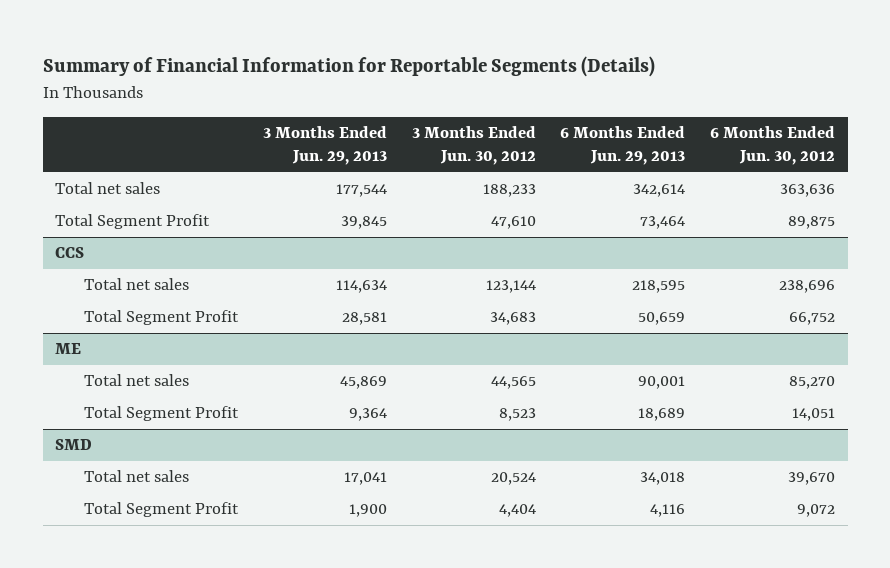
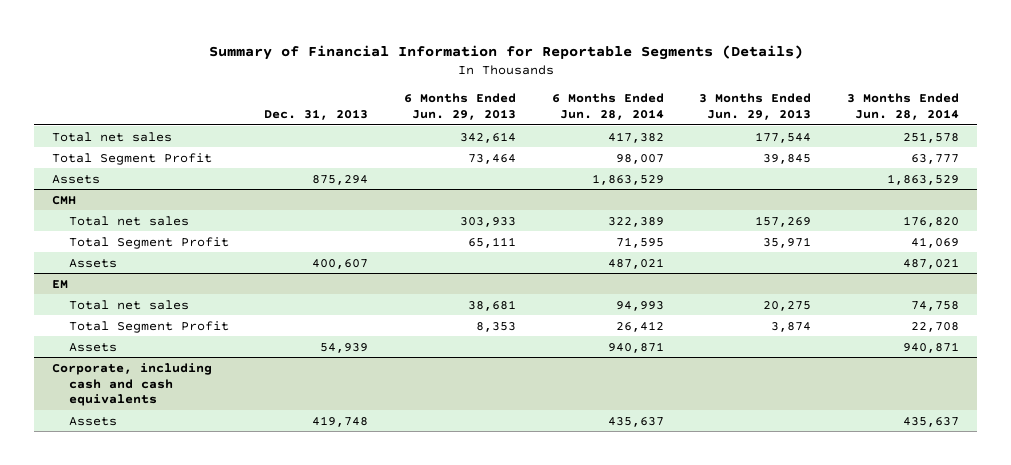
- | 3 Months Ended Jun. 29, 2013 | 3 Months Ended Jun. 30, 2012 | 6 Months Ended Jun. 29, 2013 | 6 Months Ended Jun. 30, 2012
+ | Dec. 31, 2013 | 6 Months Ended Jun. 29, 2013 | 6 Months Ended Jun. 28, 2014 | 3 Months Ended Jun. 29, 2013 | 3 Months Ended Jun. 28, 2014
- CCS
- Total net sales | 114,634 | 123,144 | 218,595 | 238,696
- Total Segment Profit | 28,581 | 34,683 | 50,659 | 66,752
- ME
- Total net sales | 45,869 | 44,565 | 90,001 | 85,270
- Total Segment Profit | 9,364 | 8,523 | 18,689 | 14,051
- SMD
- Total net sales | 17,041 | 20,524 | 34,018 | 39,670
- Total Segment Profit | 1,900 | 4,404 | 4,116 | 9,072
+ Assets | 875,294 | | 1,863,529 | | 1,863,529
+ CMH
+ Total net sales | | 303,933 | 322,389 | 157,269 | 176,820
+ Total Segment Profit | | 65,111 | 71,595 | 35,971 | 41,069
+ Assets | 400,607 | | 487,021 | | 487,021
+ EM
+ Total net sales | | 38,681 | 94,993 | 20,275 | 74,758
+ Total Segment Profit | | 8,353 | 26,412 | 3,874 | 22,708
+ Assets | 54,939 | | 940,871 | | 940,871
+ Corporate, including cash and cash equivalents
+ Assets | 419,748 | | 435,637 | | 435,637

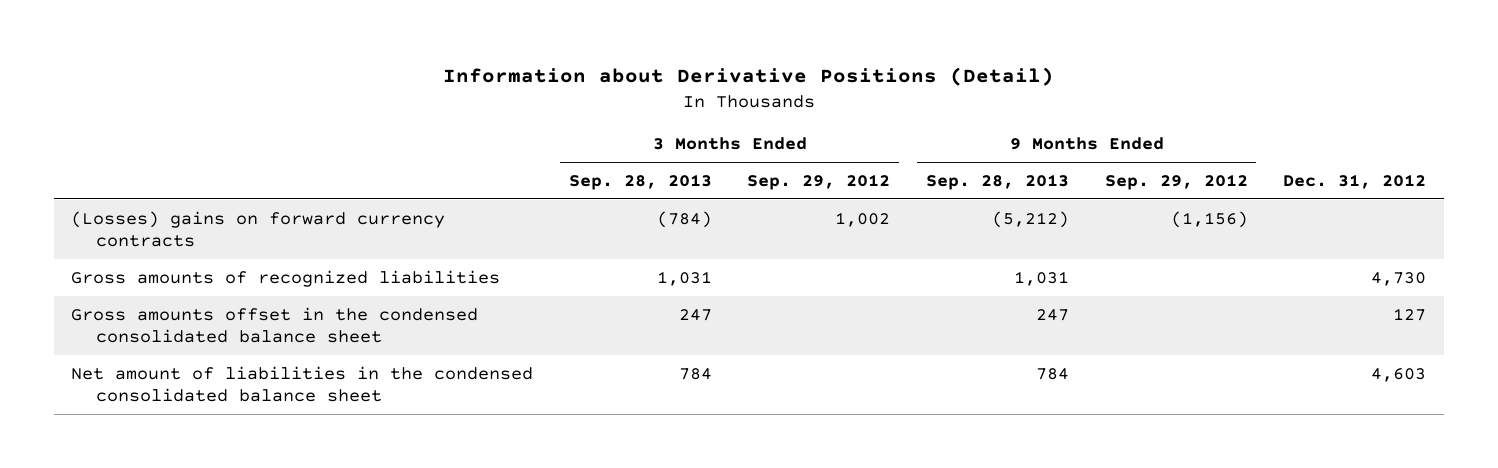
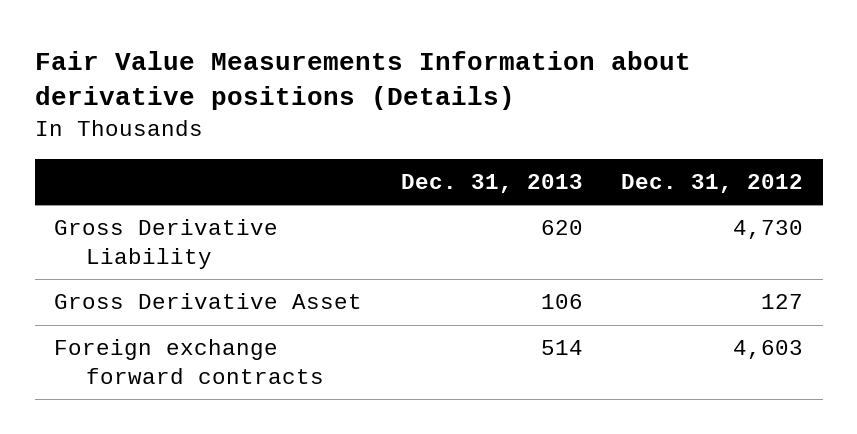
- Information about Derivative Positions (Detail)
+ Fair Value Measurements Information about derivative positions (Details)
- | 3 Months Ended Sep. 28, 2013 | 3 Months Ended Sep. 29, 2012 | 9 Months Ended Sep. 28, 2013 | 9 Months Ended Sep. 29, 2012 | Dec. 31, 2012
+ | Dec. 31, 2013 | Dec. 31, 2012
- (Losses) gains on forward currency contracts | (784) | 1,002 | (5,212) | (1,156) |
- Gross amounts of recognized liabilities | 1,031 | | 1,031 | | 4,730
- Gross amounts offset in the condensed consolidated balance sheet | 247 | | 247 | | 127
- Net amount of liabilities in the condensed consolidated balance sheet | 784 | | 784 | | 4,603
+ Gross Derivative Liability | 620 | 4,730
+ Gross Derivative Asset | 106 | 127
+ Foreign exchange forward contracts | 514 | 4,603

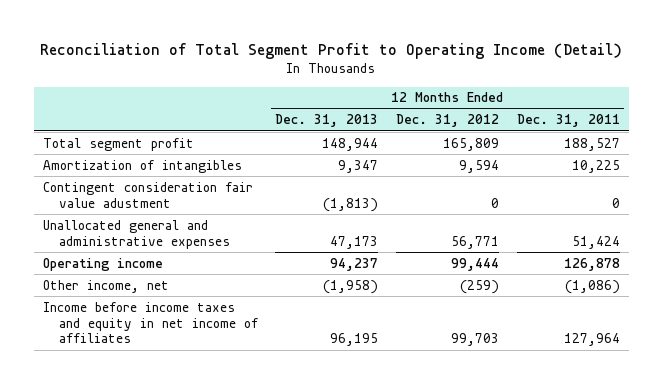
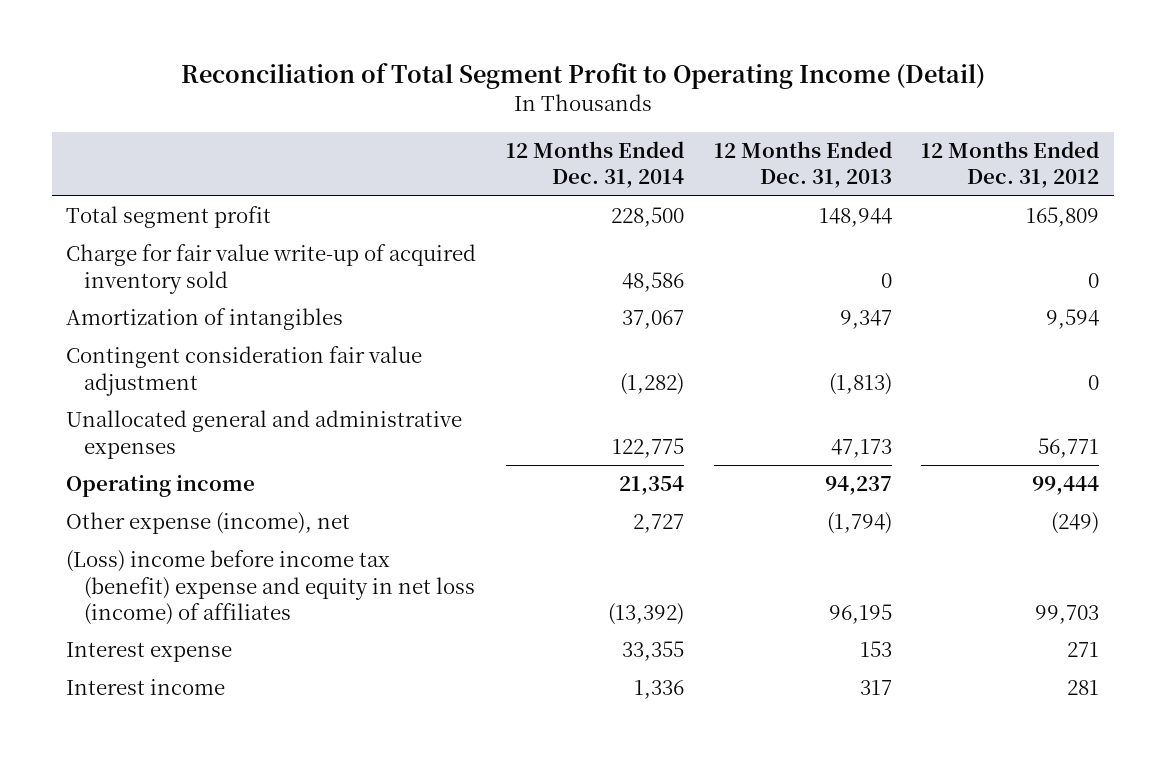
- | 12 Months Ended Dec. 31, 2013 | 12 Months Ended Dec. 31, 2012 | 12 Months Ended Dec. 31, 2011
+ | 12 Months Ended Dec. 31, 2014 | 12 Months Ended Dec. 31, 2013 | 12 Months Ended Dec. 31, 2012
+ Charge for fair value write-up of acquired inventory sold | 48,586 | 0 | 0
- Contingent consideration fair value adustment | (1,813) | 0 | 0
+ Contingent consideration fair value adjustment | (1,282) | (1,813) | 0
- Other income, net | (1,958) | (259) | (1,086)
- Income before income taxes and equity in net income of affiliates | 96,195 | 99,703 | 127,964
+ Other expense (income), net | 2,727 | (1,794) | (249)
+ (Loss) income before income tax (benefit) expense and equity in net loss (income) of affiliates | (13,392) | 96,195 | 99,703
+ Interest expense | 33,355 | 153 | 271
+ Interest income | 1,336 | 317 | 281

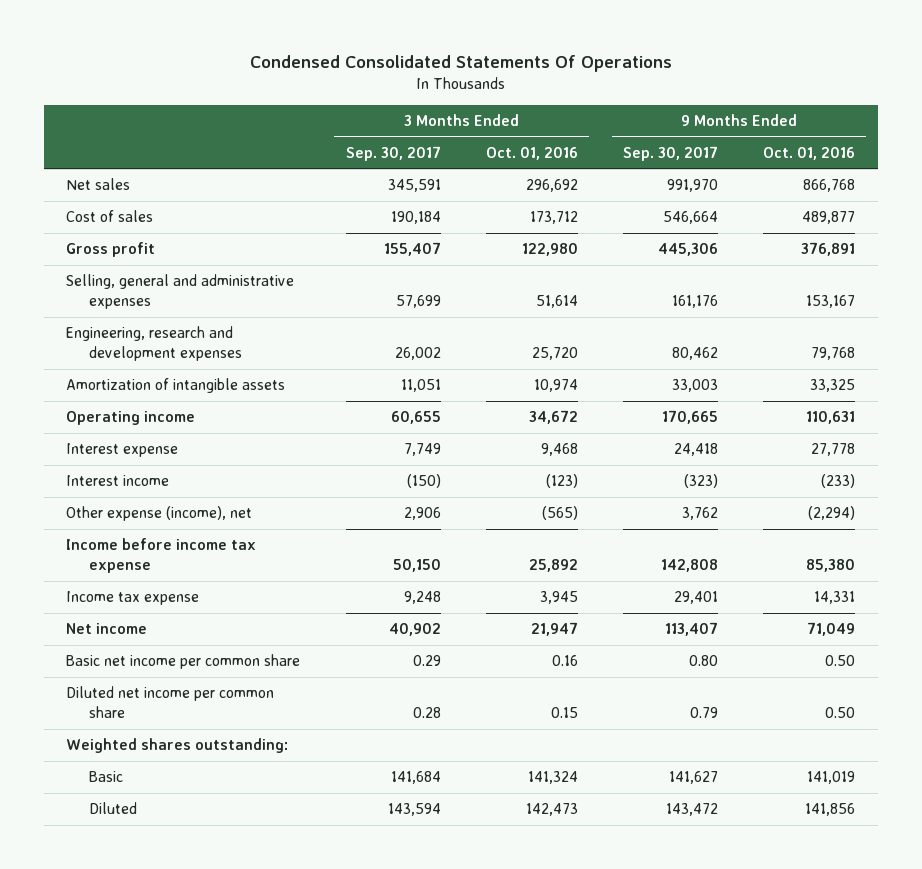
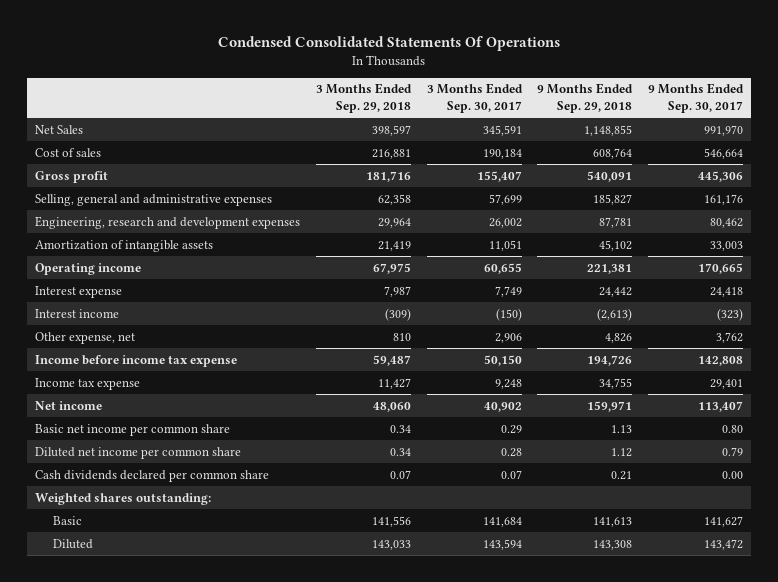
- | 3 Months Ended Sep. 30, 2017 | 3 Months Ended Oct. 01, 2016 | 9 Months Ended Sep. 30, 2017 | 9 Months Ended Oct. 01, 2016
+ | 3 Months Ended Sep. 29, 2018 | 3 Months Ended Sep. 30, 2017 | 9 Months Ended Sep. 29, 2018 | 9 Months Ended Sep. 30, 2017
- Net sales | 345,591 | 296,692 | 991,970 | 866,768
+ Net Sales | 398,597 | 345,591 | 1,148,855 | 991,970
- Other expense (income), net | 2,906 | (565) | 3,762 | (2,294)
+ Other expense, net | 810 | 2,906 | 4,826 | 3,762
+ Cash dividends declared per common share | 0.07 | 0.07 | 0.21 | 0.00

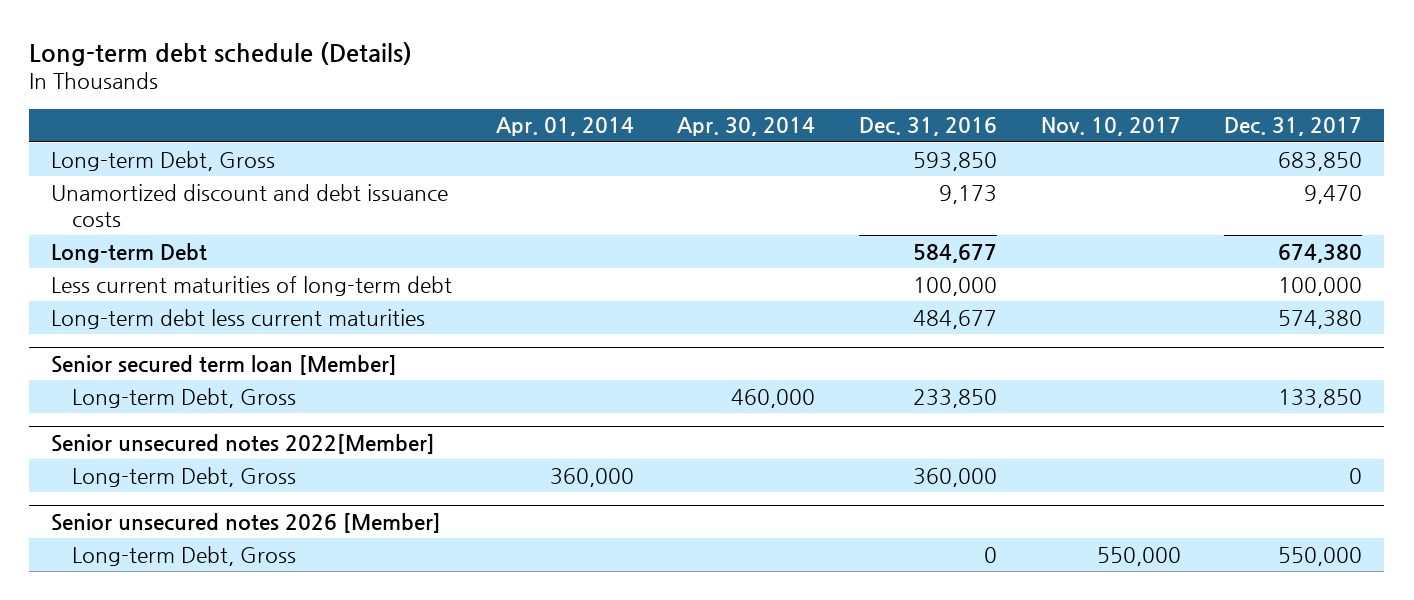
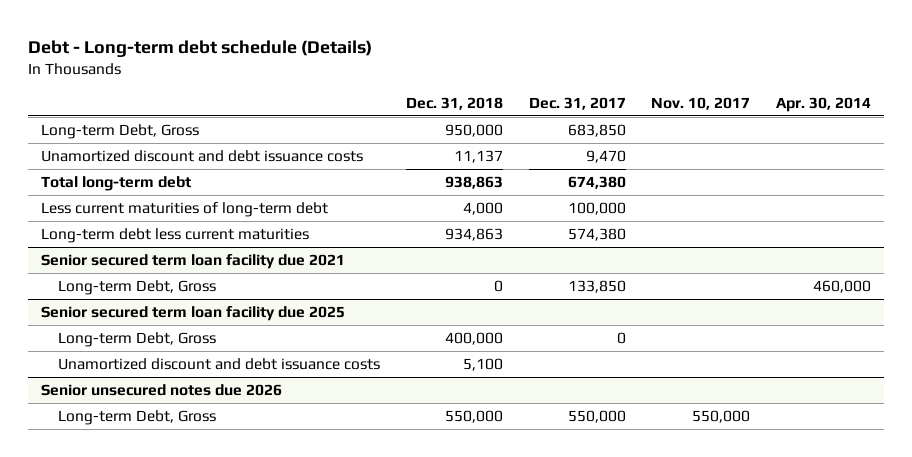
- Long-term debt schedule (Details)
+ Debt - Long-term debt schedule (Details)
- | Apr. 01, 2014 | Apr. 30, 2014 | Dec. 31, 2016 | Nov. 10, 2017 | Dec. 31, 2017
+ | Dec. 31, 2018 | Dec. 31, 2017 | Nov. 10, 2017 | Apr. 30, 2014
- Long-term Debt | | | 584,677 | | 674,380
+ Total long-term debt | 938,863 | 674,380 | |
- Senior secured term loan [Member]
+ Senior secured term loan facility due 2021
- Senior unsecured notes 2022[Member]
+ Senior secured term loan facility due 2025
- Senior unsecured notes 2026 [Member]
+ Unamortized discount and debt issuance costs | 5,100 | | |
+ Senior unsecured notes due 2026

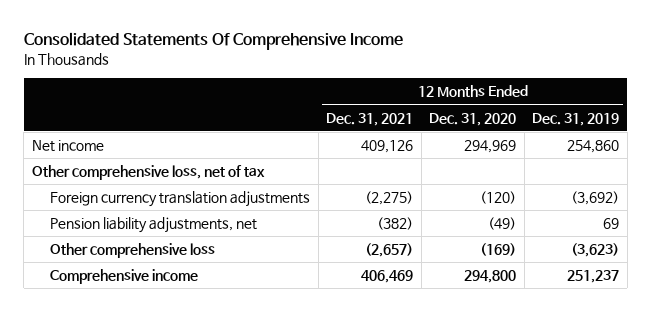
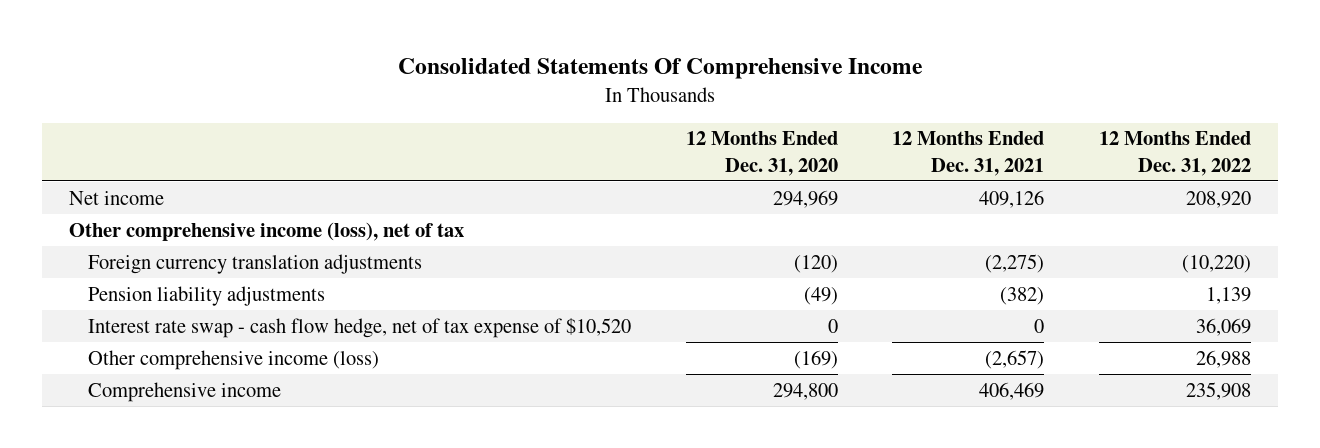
- | 12 Months Ended Dec. 31, 2021 | 12 Months Ended Dec. 31, 2020 | 12 Months Ended Dec. 31, 2019
+ | 12 Months Ended Dec. 31, 2020 | 12 Months Ended Dec. 31, 2021 | 12 Months Ended Dec. 31, 2022
- Other comprehensive loss, net of tax
+ Other comprehensive income (loss), net of tax
- Pension liability adjustments, net | (382) | (49) | 69
- Other comprehensive loss | (2,657) | (169) | (3,623)
+ Pension liability adjustments | (49) | (382) | 1,139
+ Interest rate swap - cash flow hedge, net of tax expense of $10,520 | 0 | 0 | 36,069
+ Other comprehensive income (loss) | (169) | (2,657) | 26,988

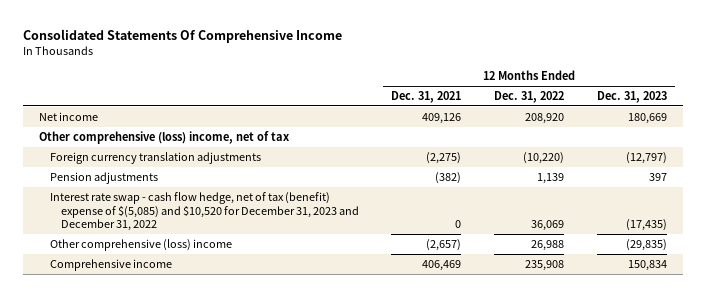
- | 12 Months Ended Dec. 31, 2020 | 12 Months Ended Dec. 31, 2021 | 12 Months Ended Dec. 31, 2022
+ | 12 Months Ended Dec. 31, 2021 | 12 Months Ended Dec. 31, 2022 | 12 Months Ended Dec. 31, 2023
- Other comprehensive income (loss), net of tax
+ Other comprehensive (loss) income, net of tax
- Pension liability adjustments | (49) | (382) | 1,139
- Interest rate swap - cash flow hedge, net of tax expense of $10,520 | 0 | 0 | 36,069
- Other comprehensive income (loss) | (169) | (2,657) | 26,988
+ Pension adjustments | (382) | 1,139 | 397
+ Interest rate swap - cash flow hedge, net of tax (benefit) expense of $(5,085) and $10,520 for December 31, 2023 and December 31, 2022 | 0 | 36,069 | (17,435)
+ Other comprehensive (loss) income | (2,657) | 26,988 | (29,835)

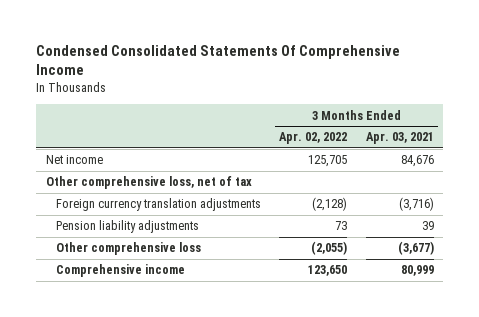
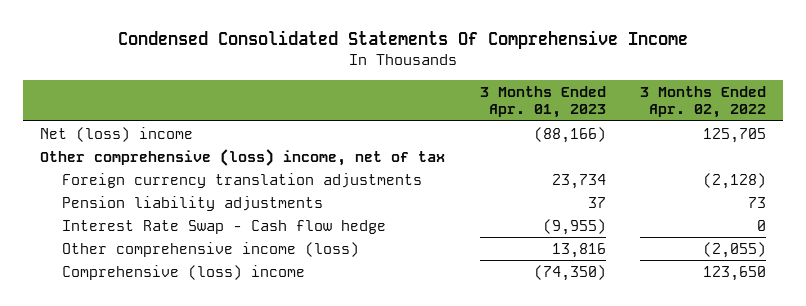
- | 3 Months Ended Apr. 02, 2022 | 3 Months Ended Apr. 03, 2021
+ | 3 Months Ended Apr. 01, 2023 | 3 Months Ended Apr. 02, 2022
- Net income | 125,705 | 84,676
- Other comprehensive loss, net of tax
+ Net (loss) income | (88,166) | 125,705
+ Other comprehensive (loss) income, net of tax
- Other comprehensive loss | (2,055) | (3,677)
- Comprehensive income | 123,650 | 80,999
+ Interest Rate Swap - Cash flow hedge | (9,955) | 0
+ Other comprehensive income (loss) | 13,816 | (2,055)
+ Comprehensive (loss) income | (74,350) | 123,650

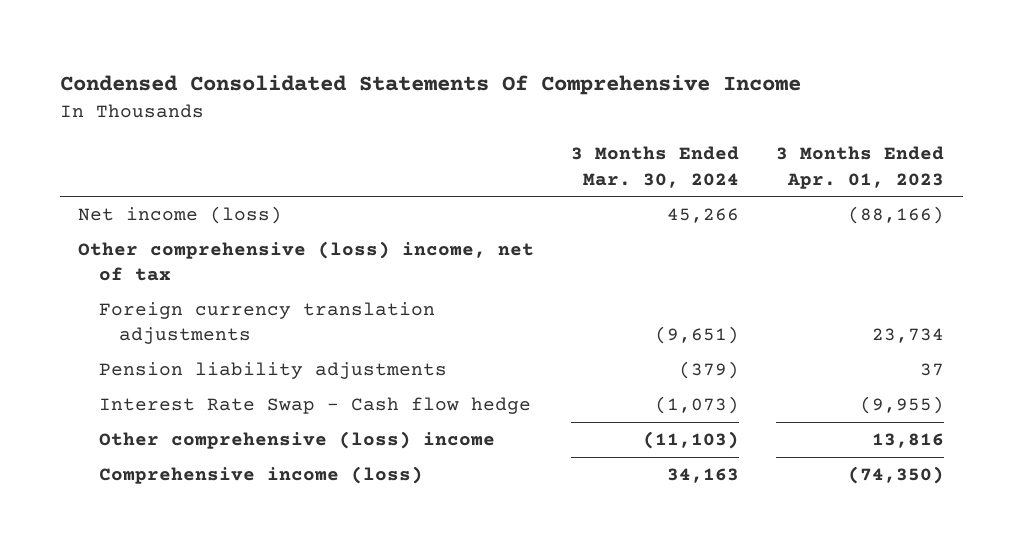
- | 3 Months Ended Apr. 01, 2023 | 3 Months Ended Apr. 02, 2022
+ | 3 Months Ended Mar. 30, 2024 | 3 Months Ended Apr. 01, 2023
- Net (loss) income | (88,166) | 125,705
+ Net income (loss) | 45,266 | (88,166)
- Other comprehensive income (loss) | 13,816 | (2,055)
- Comprehensive (loss) income | (74,350) | 123,650
+ Other comprehensive (loss) income | (11,103) | 13,816
+ Comprehensive income (loss) | 34,163 | (74,350)

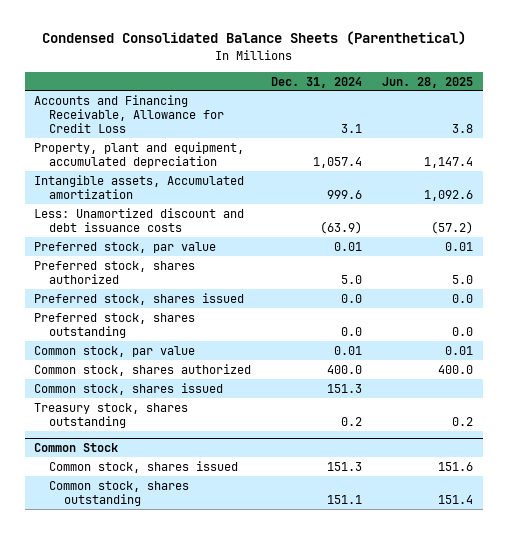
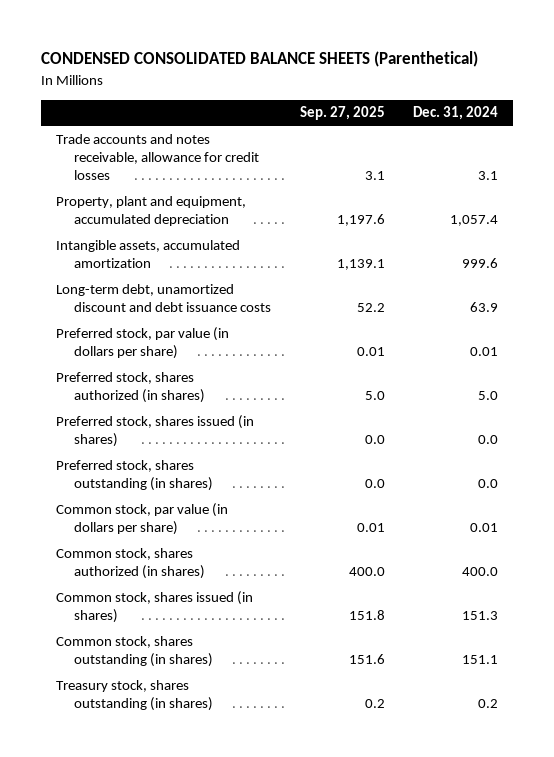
- Condensed Consolidated Balance Sheets (Parenthetical)
+ CONDENSED CONSOLIDATED BALANCE SHEETS (Parenthetical)
- | Dec. 31, 2024 | Jun. 28, 2025
+ | Sep. 27, 2025 | Dec. 31, 2024
- Accounts and Financing Receivable, Allowance for Credit Loss | 3.1 | 3.8
+ Trade accounts and notes receivable, allowance for credit losses | 3.1 | 3.1
- Intangible assets, Accumulated amortization | 999.6 | 1,092.6
- Less: Unamortized discount and debt issuance costs | (63.9) | (57.2)
- Preferred stock, par value | 0.01 | 0.01
- Preferred stock, shares authorized | 5.0 | 5.0
- Preferred stock, shares issued | 0.0 | 0.0
- Preferred stock, shares outstanding | 0.0 | 0.0
- Common stock, par value | 0.01 | 0.01
- Common stock, shares authorized | 400.0 | 400.0
- Common stock, shares issued | 151.3 |
- Treasury stock, shares outstanding | 0.2 | 0.2
- Common Stock
- Common stock, shares issued | 151.3 | 151.6
- Common stock, shares outstanding | 151.1 | 151.4
+ Intangible assets, accumulated amortization | 1,139.1 | 999.6
+ Long-term debt, unamortized discount and debt issuance costs | 52.2 | 63.9
+ Preferred stock, par value (in dollars per share) | 0.01 | 0.01
+ Preferred stock, shares authorized (in shares) | 5.0 | 5.0
+ Preferred stock, shares issued (in shares) | 0.0 | 0.0
+ Preferred stock, shares outstanding (in shares) | 0.0 | 0.0
+ Common stock, par value (in dollars per share) | 0.01 | 0.01
+ Common stock, shares authorized (in shares) | 400.0 | 400.0
+ Common stock, shares issued (in shares) | 151.8 | 151.3
+ Common stock, shares outstanding (in shares) | 151.6 | 151.1
+ Treasury stock, shares outstanding (in shares) | 0.2 | 0.2

